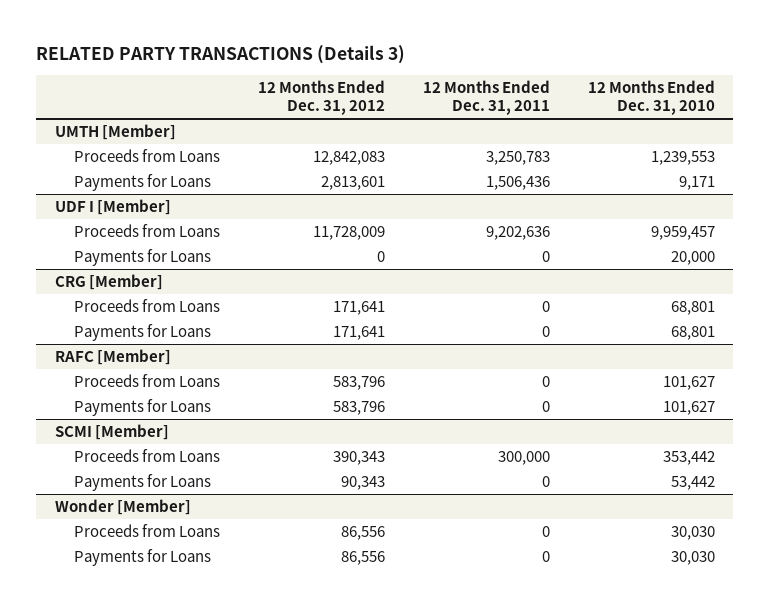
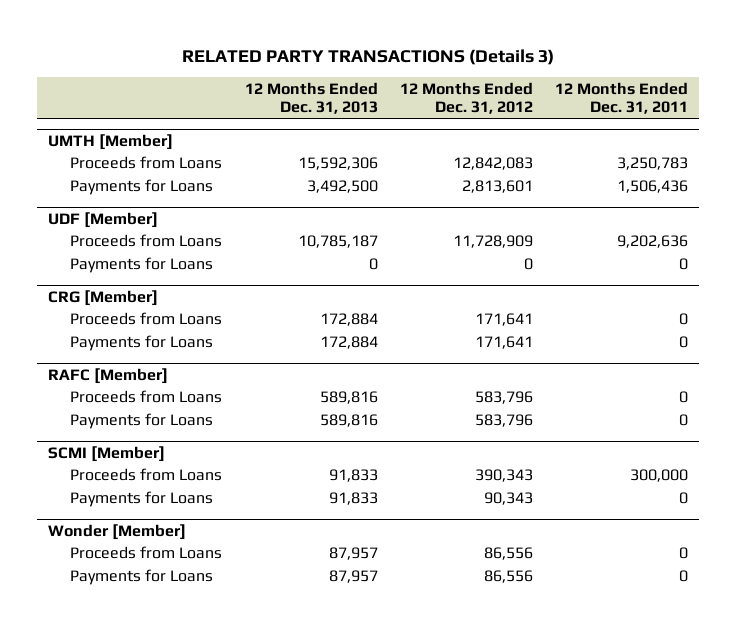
- | 12 Months Ended Dec. 31, 2012 | 12 Months Ended Dec. 31, 2011 | 12 Months Ended Dec. 31, 2010
+ | 12 Months Ended Dec. 31, 2013 | 12 Months Ended Dec. 31, 2012 | 12 Months Ended Dec. 31, 2011
- UDF I [Member]
- Proceeds from Loans | 11,728,009 | 9,202,636 | 9,959,457
+ UDF [Member]
+ Proceeds from Loans | 10,785,187 | 11,728,909 | 9,202,636

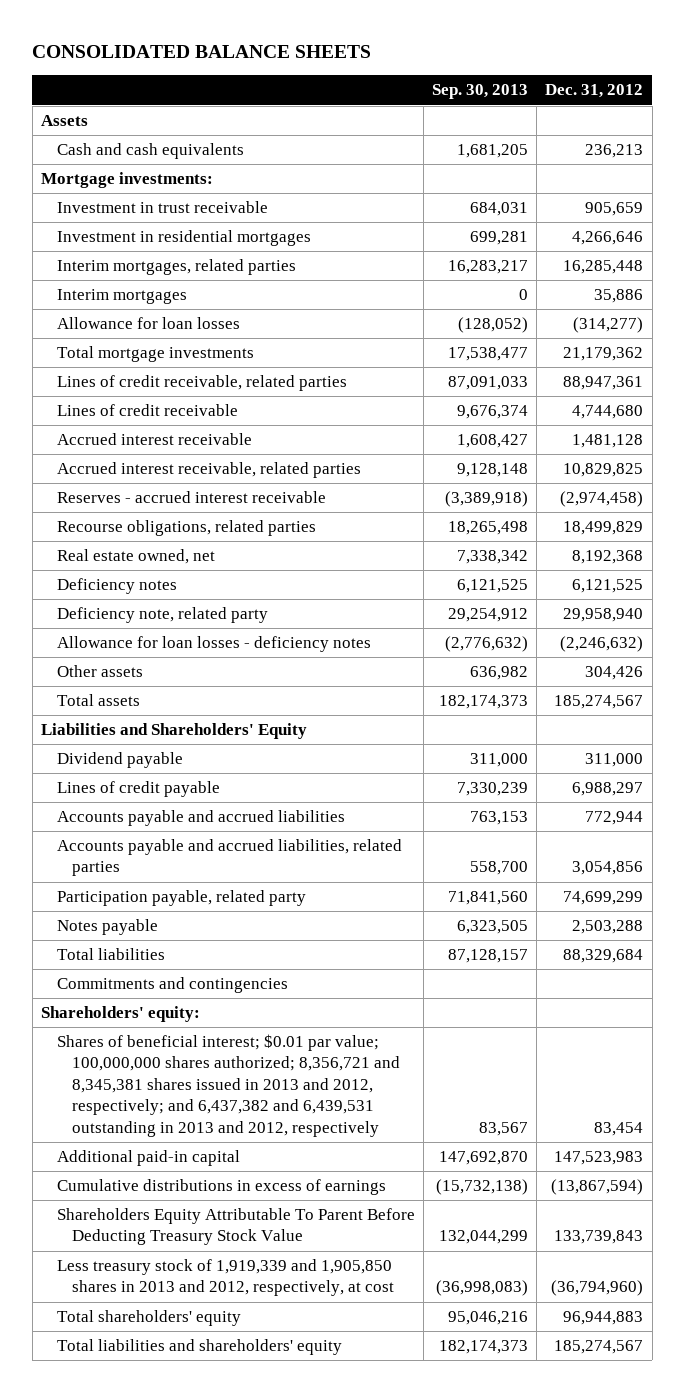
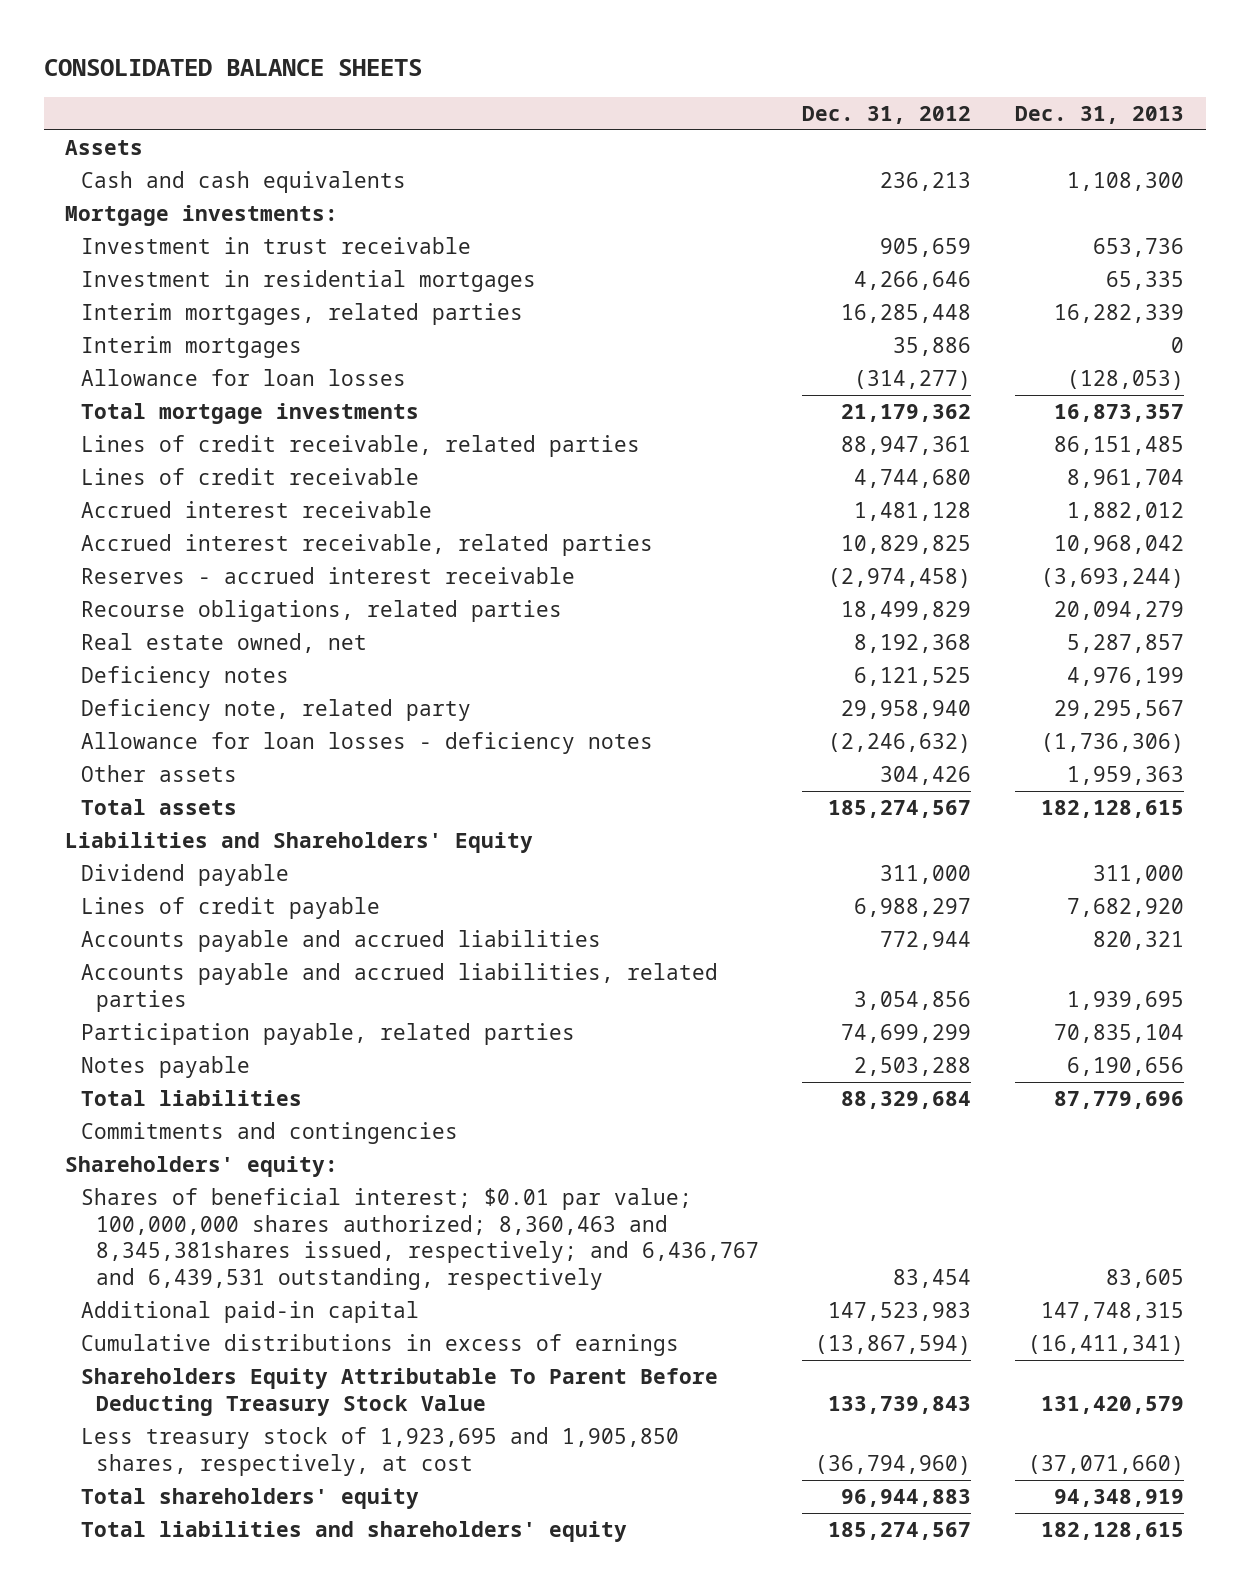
- | Sep. 30, 2013 | Dec. 31, 2012
+ | Dec. 31, 2012 | Dec. 31, 2013
- Participation payable, related party | 71,841,560 | 74,699,299
+ Participation payable, related parties | 74,699,299 | 70,835,104
- Shares of beneficial interest; $0.01 par value; 100,000,000 shares authorized; 8,356,721 and 8,345,381 shares issued in 2013 and 2012, respectively; and 6,437,382 and 6,439,531 outstanding in 2013 and 2012, respectively | 83,567 | 83,454
+ Shares of beneficial interest; $0.01 par value; 100,000,000 shares authorized; 8,360,463 and 8,345,381shares issued, respectively; and 6,436,767 and 6,439,531 outstanding, respectively | 83,454 | 83,605
- Less treasury stock of 1,919,339 and 1,905,850 shares in 2013 and 2012, respectively, at cost | (36,998,083) | (36,794,960)
+ Less treasury stock of 1,923,695 and 1,905,850 shares, respectively, at cost | (36,794,960) | (37,071,660)

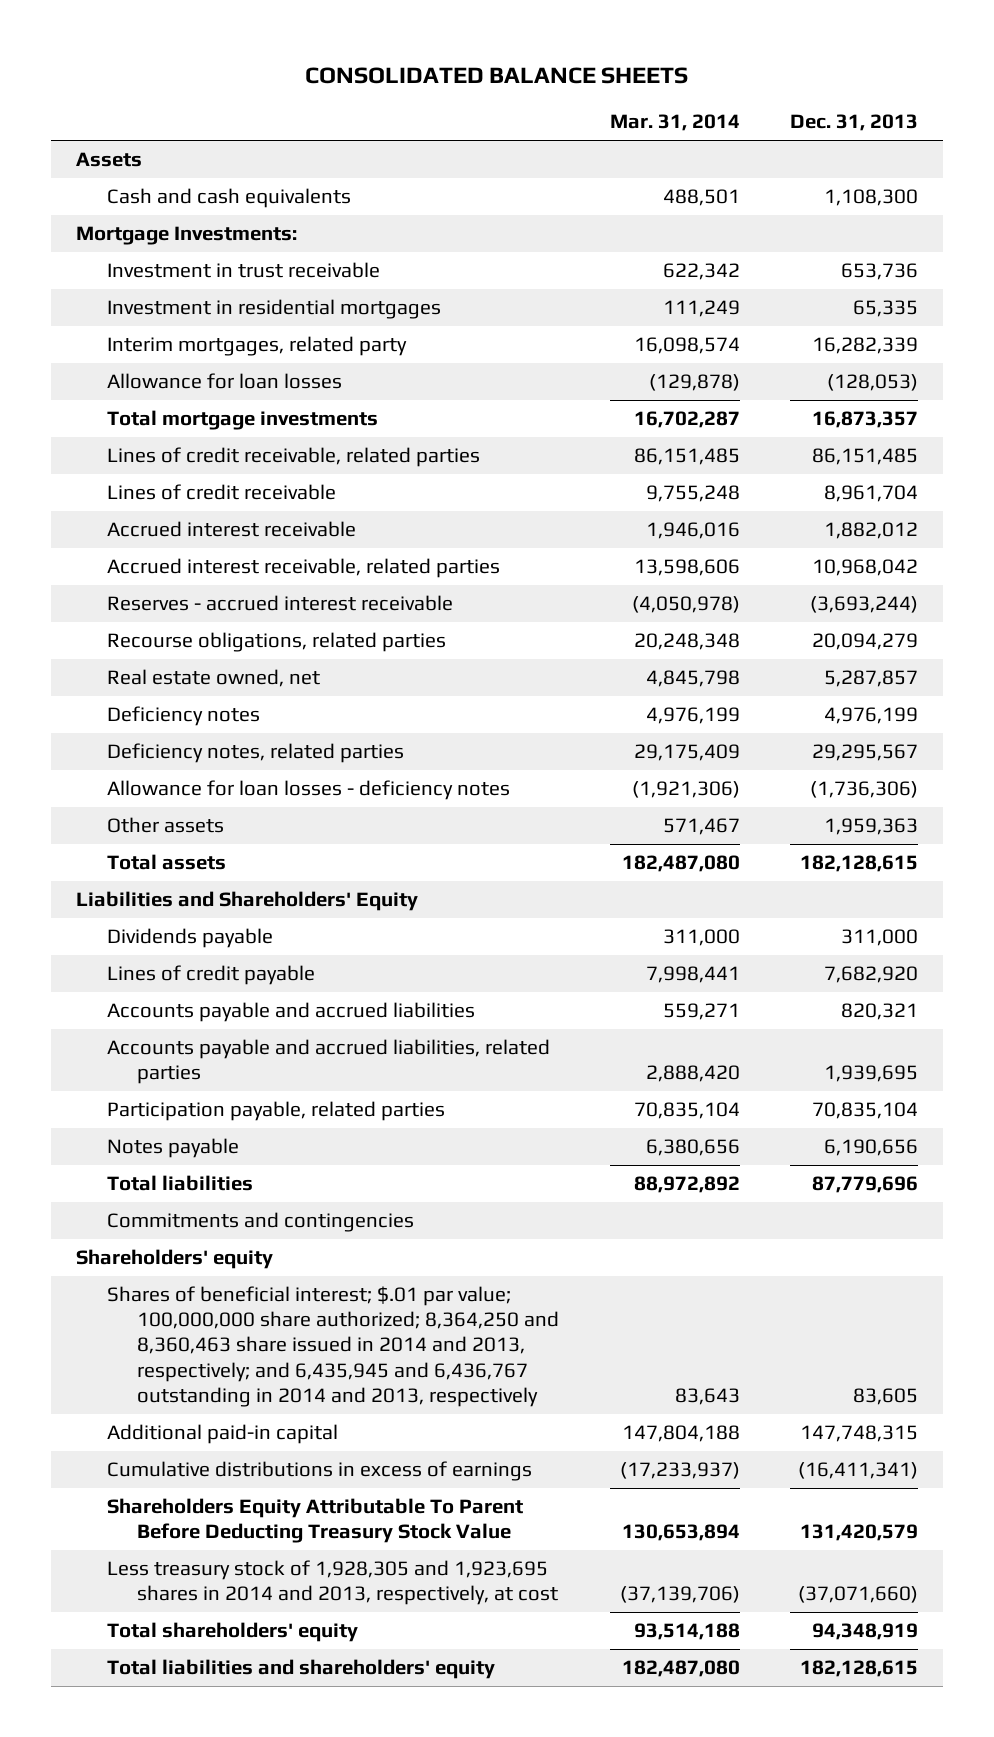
- | Dec. 31, 2012 | Dec. 31, 2013
+ | Mar. 31, 2014 | Dec. 31, 2013
- Mortgage investments:
+ Mortgage Investments:
- Interim mortgages, related parties | 16,285,448 | 16,282,339
- Interim mortgages | 35,886 | 0
+ Interim mortgages, related party | 16,098,574 | 16,282,339
- Deficiency note, related party | 29,958,940 | 29,295,567
+ Deficiency notes, related parties | 29,175,409 | 29,295,567
- Dividend payable | 311,000 | 311,000
+ Dividends payable | 311,000 | 311,000
- Shareholders' equity:
- Shares of beneficial interest; $0.01 par value; 100,000,000 shares authorized; 8,360,463 and 8,345,381shares issued, respectively; and 6,436,767 and 6,439,531 outstanding, respectively | 83,454 | 83,605
+ Shareholders' equity
+ Shares of beneficial interest; $.01 par value; 100,000,000 share authorized; 8,364,250 and 8,360,463 share issued in 2014 and 2013, respectively; and 6,435,945 and 6,436,767 outstanding in 2014 and 2013, respectively | 83,643 | 83,605
- Less treasury stock of 1,923,695 and 1,905,850 shares, respectively, at cost | (36,794,960) | (37,071,660)
+ Less treasury stock of 1,928,305 and 1,923,695 shares in 2014 and 2013, respectively, at cost | (37,139,706) | (37,071,660)

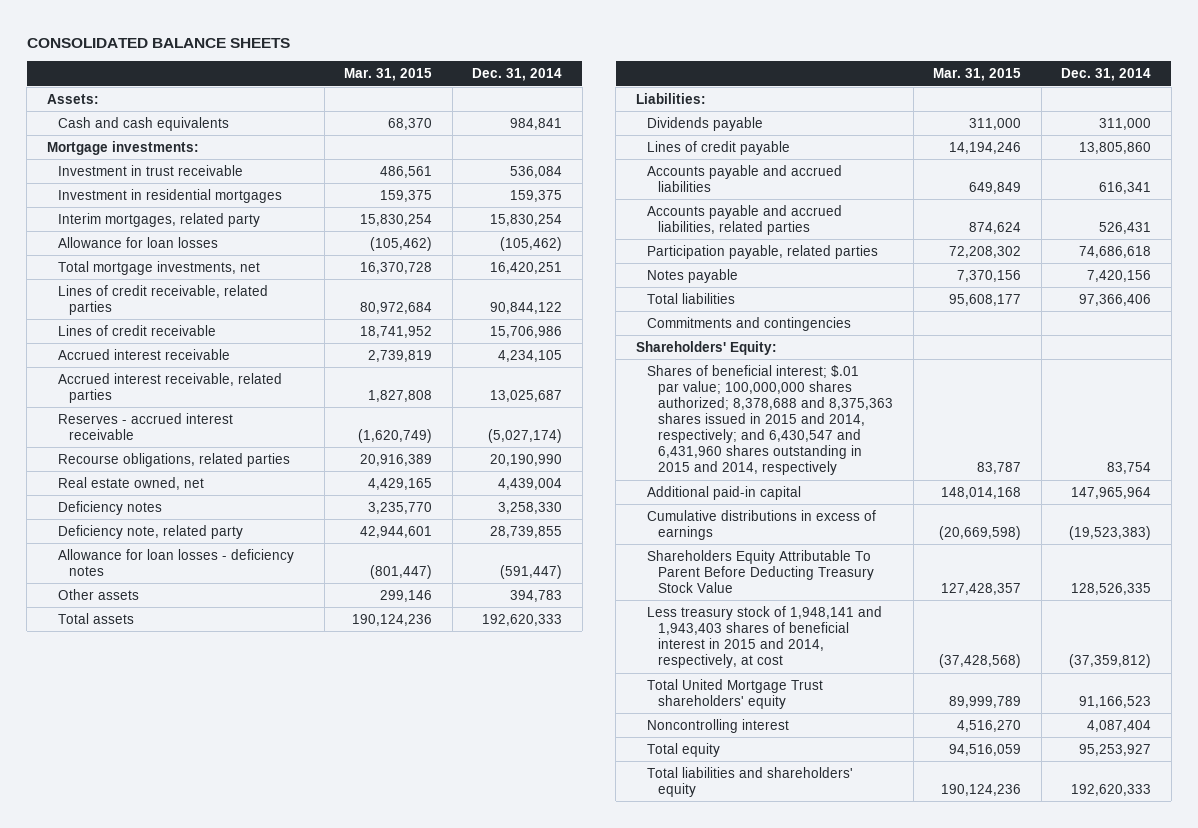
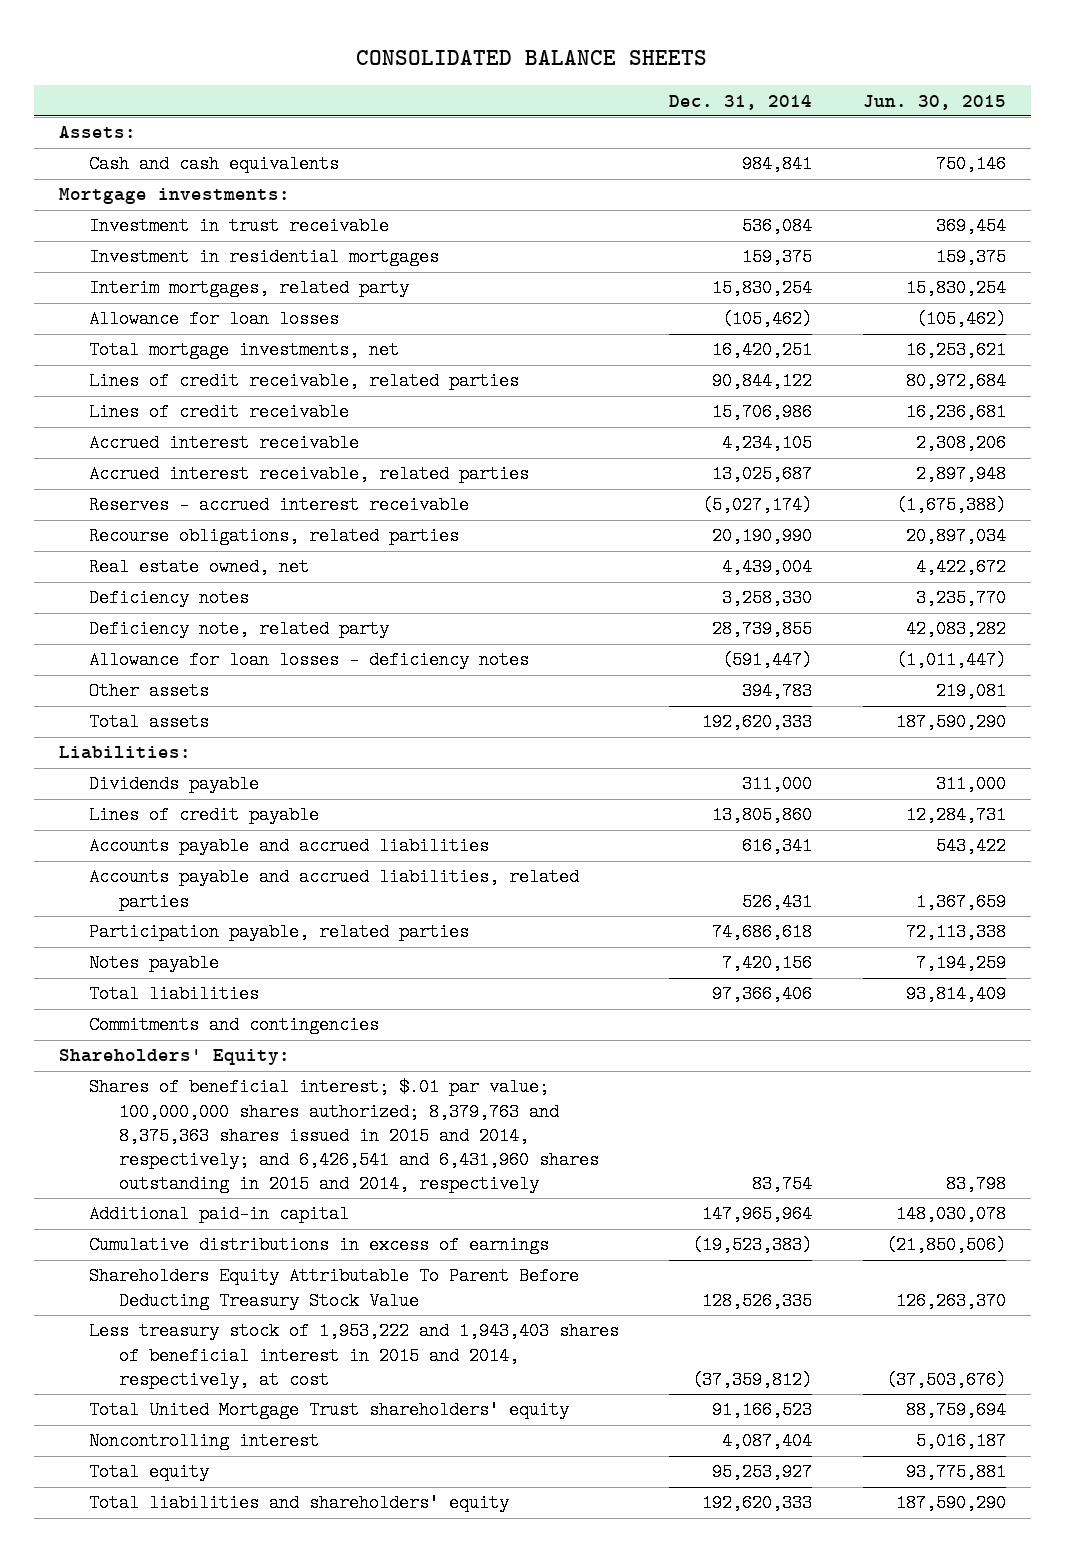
- | Mar. 31, 2015 | Dec. 31, 2014
+ | Dec. 31, 2014 | Jun. 30, 2015
- Shares of beneficial interest; $.01 par value; 100,000,000 shares authorized; 8,378,688 and 8,375,363 shares issued in 2015 and 2014, respectively; and 6,430,547 and 6,431,960 shares outstanding in 2015 and 2014, respectively | 83,787 | 83,754
+ Shares of beneficial interest; $.01 par value; 100,000,000 shares authorized; 8,379,763 and 8,375,363 shares issued in 2015 and 2014, respectively; and 6,426,541 and 6,431,960 shares outstanding in 2015 and 2014, respectively | 83,754 | 83,798
- Less treasury stock of 1,948,141 and 1,943,403 shares of beneficial interest in 2015 and 2014, respectively, at cost | (37,428,568) | (37,359,812)
+ Less treasury stock of 1,953,222 and 1,943,403 shares of beneficial interest in 2015 and 2014, respectively, at cost | (37,359,812) | (37,503,676)

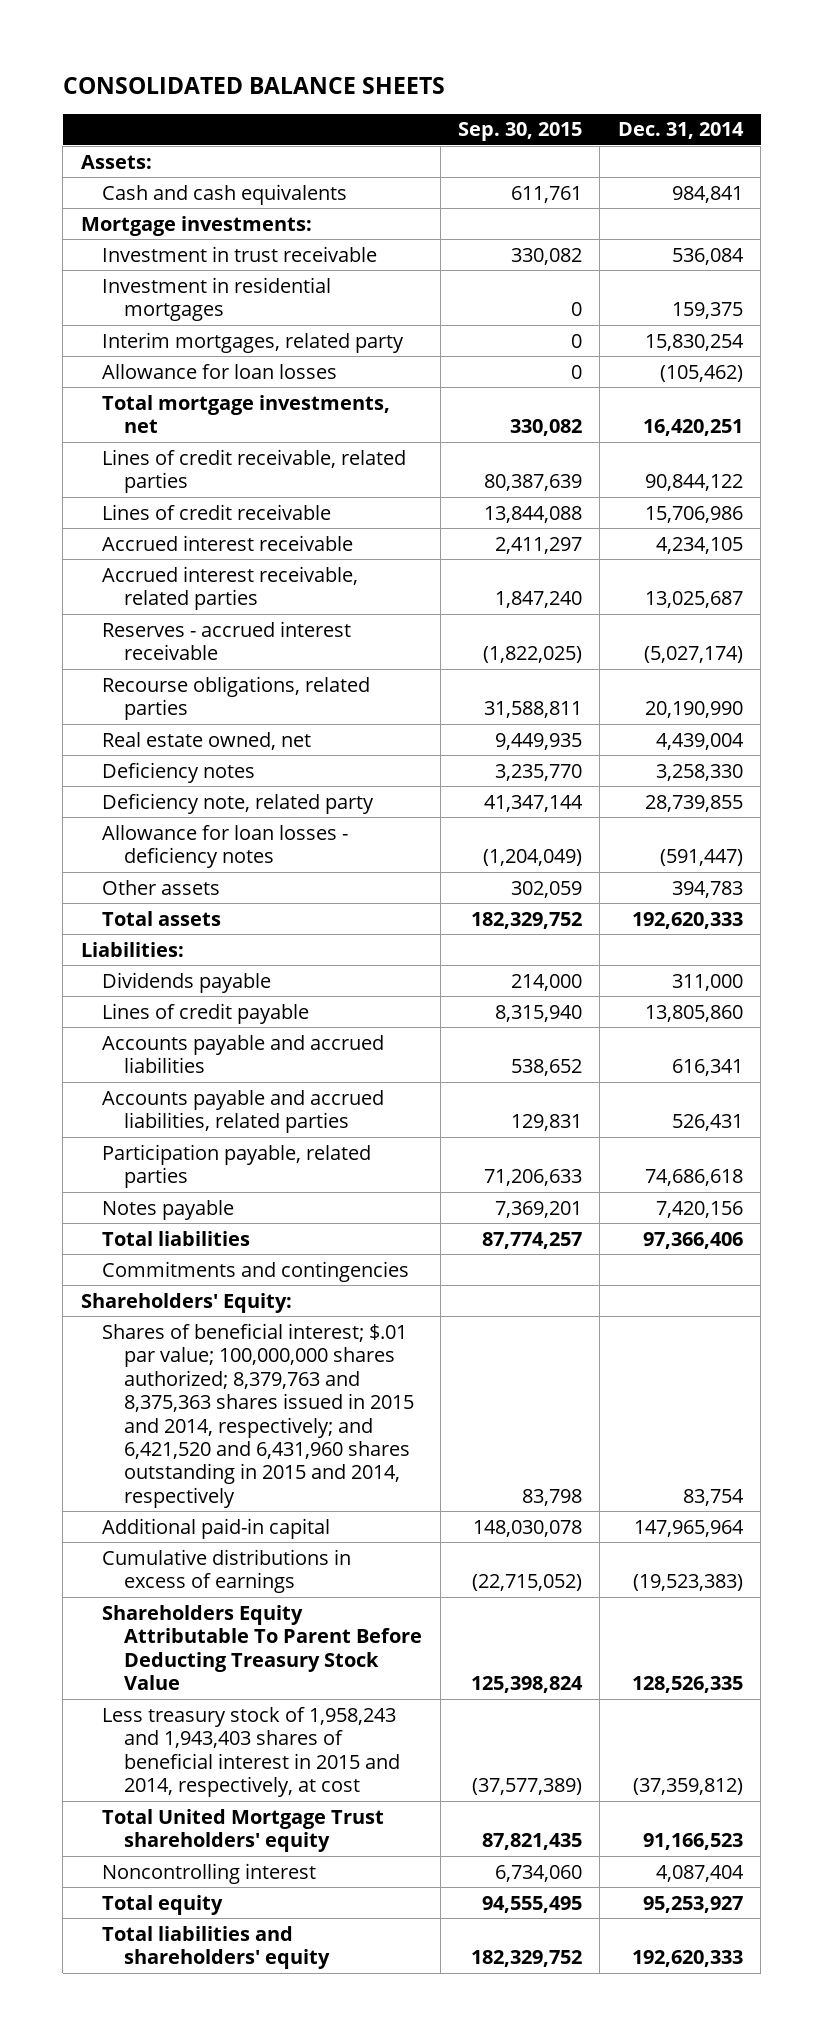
- | Dec. 31, 2014 | Jun. 30, 2015
+ | Sep. 30, 2015 | Dec. 31, 2014
- Shares of beneficial interest; $.01 par value; 100,000,000 shares authorized; 8,379,763 and 8,375,363 shares issued in 2015 and 2014, respectively; and 6,426,541 and 6,431,960 shares outstanding in 2015 and 2014, respectively | 83,754 | 83,798
+ Shares of beneficial interest; $.01 par value; 100,000,000 shares authorized; 8,379,763 and 8,375,363 shares issued in 2015 and 2014, respectively; and 6,421,520 and 6,431,960 shares outstanding in 2015 and 2014, respectively | 83,798 | 83,754
- Less treasury stock of 1,953,222 and 1,943,403 shares of beneficial interest in 2015 and 2014, respectively, at cost | (37,359,812) | (37,503,676)
+ Less treasury stock of 1,958,243 and 1,943,403 shares of beneficial interest in 2015 and 2014, respectively, at cost | (37,577,389) | (37,359,812)

